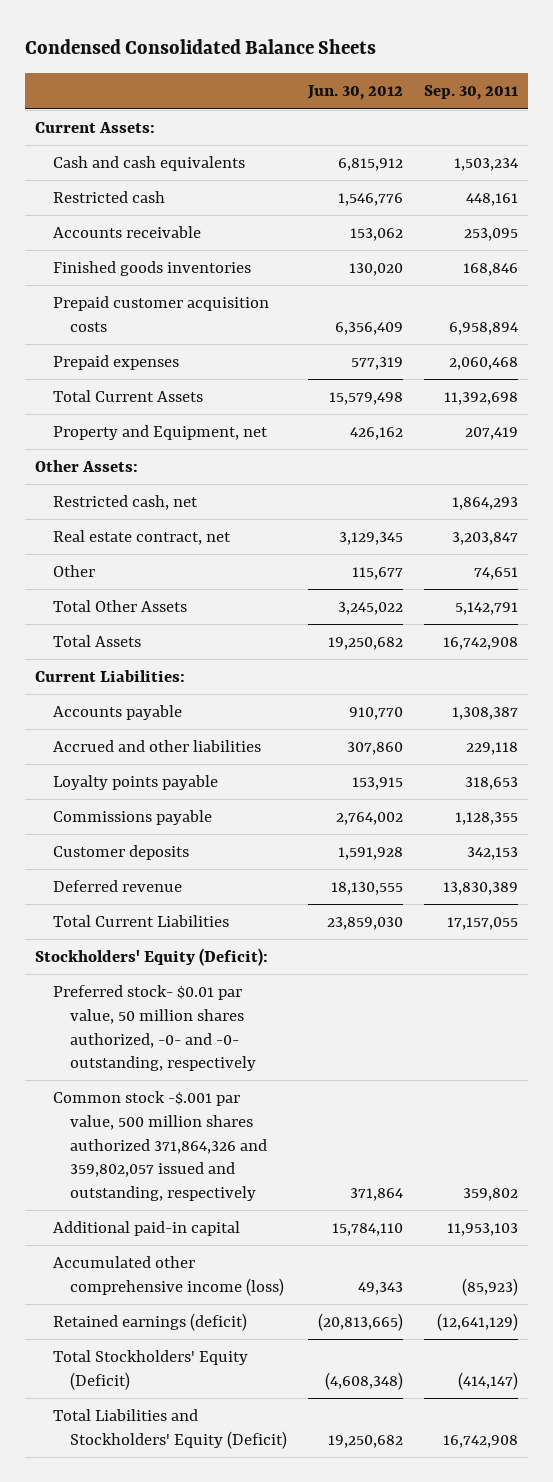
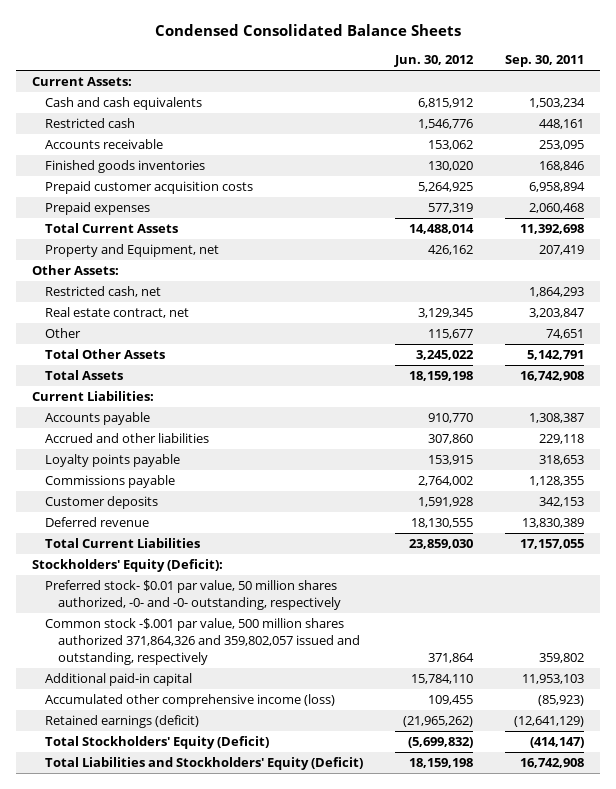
- Prepaid customer acquisition costs | 6,356,409 | 6,958,894
+ Prepaid customer acquisition costs | 5,264,925 | 6,958,894
- Total Current Assets | 15,579,498 | 11,392,698
+ Total Current Assets | 14,488,014 | 11,392,698
- Total Assets | 19,250,682 | 16,742,908
+ Total Assets | 18,159,198 | 16,742,908
- Accumulated other comprehensive income (loss) | 49,343 | (85,923)
- Retained earnings (deficit) | (20,813,665) | (12,641,129)
- Total Stockholders' Equity (Deficit) | (4,608,348) | (414,147)
- Total Liabilities and Stockholders' Equity (Deficit) | 19,250,682 | 16,742,908
+ Accumulated other comprehensive income (loss) | 109,455 | (85,923)
+ Retained earnings (deficit) | (21,965,262) | (12,641,129)
+ Total Stockholders' Equity (Deficit) | (5,699,832) | (414,147)
+ Total Liabilities and Stockholders' Equity (Deficit) | 18,159,198 | 16,742,908

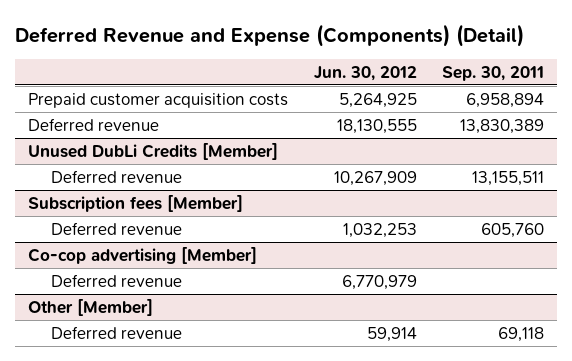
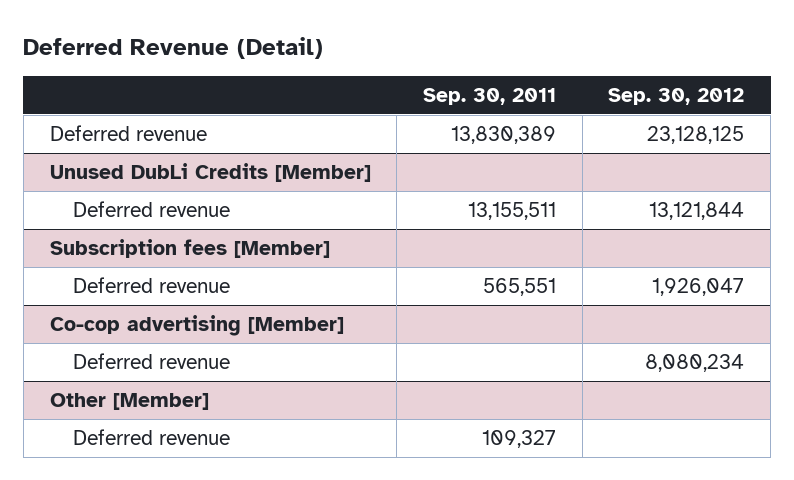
- Deferred Revenue and Expense (Components) (Detail)
+ Deferred Revenue (Detail)
- | Jun. 30, 2012 | Sep. 30, 2011
+ | Sep. 30, 2011 | Sep. 30, 2012
- Prepaid customer acquisition costs | 5,264,925 | 6,958,894
@ Subscription fees [Member]
- Deferred revenue | 1,032,253 | 605,760
+ Deferred revenue | 565,551 | 1,926,047
@ Other [Member]
- Deferred revenue | 59,914 | 69,118
+ Deferred revenue | 109,327 |

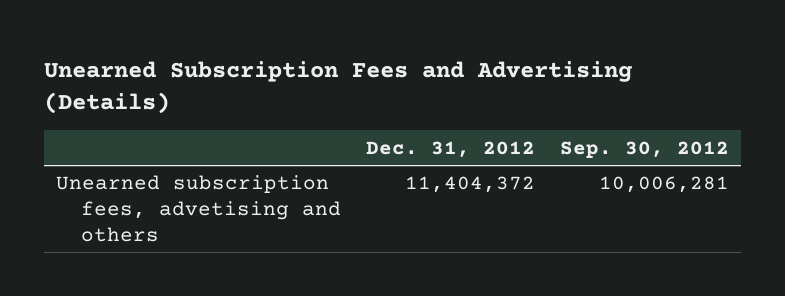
- Deferred Revenue (Detail)
+ Unearned Subscription Fees and Advertising (Details)
- | Sep. 30, 2011 | Sep. 30, 2012
+ | Dec. 31, 2012 | Sep. 30, 2012
- Deferred revenue | 13,830,389 | 23,128,125
- Unused DubLi Credits [Member]
- Deferred revenue | 13,155,511 | 13,121,844
- Subscription fees [Member]
- Deferred revenue | 565,551 | 1,926,047
- Co-cop advertising [Member]
- Deferred revenue | | 8,080,234
- Other [Member]
- Deferred revenue | 109,327 |
+ Unearned subscription fees, advetising and others | 11,404,372 | 10,006,281

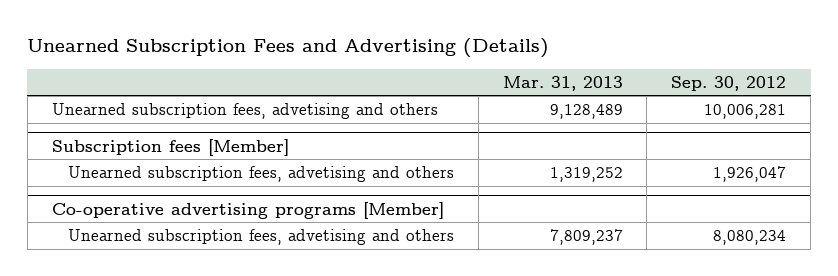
- | Dec. 31, 2012 | Sep. 30, 2012
+ | Mar. 31, 2013 | Sep. 30, 2012
+ Subscription fees [Member]
+ Unearned subscription fees, advetising and others | 1,319,252 | 1,926,047
+ Co-operative advertising programs [Member]
+ Unearned subscription fees, advetising and others | 7,809,237 | 8,080,234

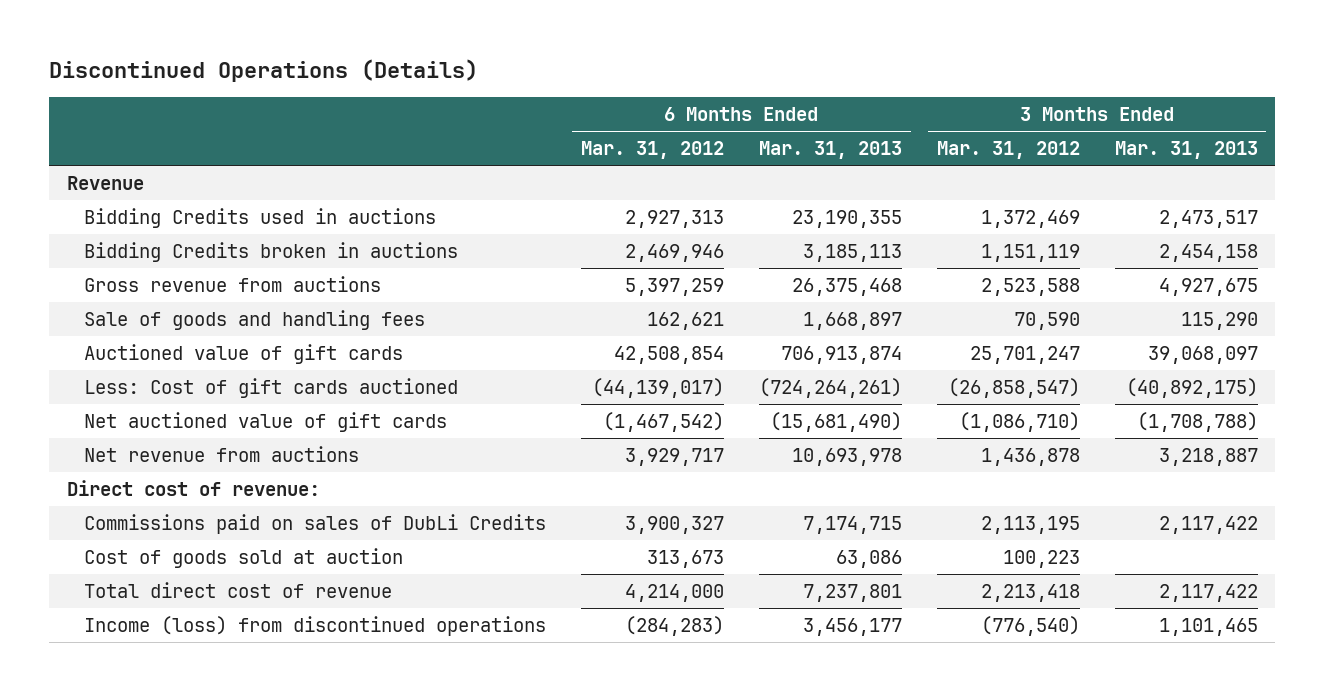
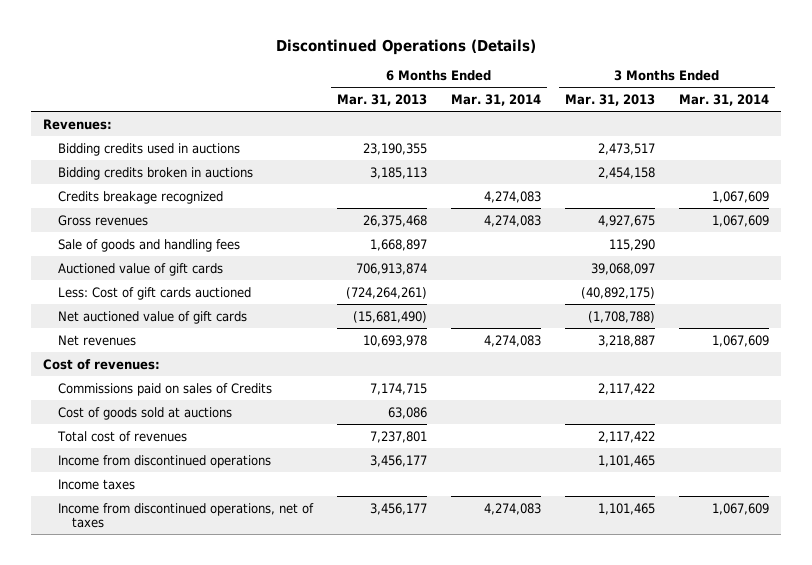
- | 6 Months Ended Mar. 31, 2012 | 6 Months Ended Mar. 31, 2013 | 3 Months Ended Mar. 31, 2012 | 3 Months Ended Mar. 31, 2013
+ | 6 Months Ended Mar. 31, 2013 | 6 Months Ended Mar. 31, 2014 | 3 Months Ended Mar. 31, 2013 | 3 Months Ended Mar. 31, 2014
- Revenue
- Bidding Credits used in auctions | 2,927,313 | 23,190,355 | 1,372,469 | 2,473,517
- Bidding Credits broken in auctions | 2,469,946 | 3,185,113 | 1,151,119 | 2,454,158
- Gross revenue from auctions | 5,397,259 | 26,375,468 | 2,523,588 | 4,927,675
+ Revenues:
+ Bidding credits used in auctions | 23,190,355 | | 2,473,517 |
+ Bidding credits broken in auctions | 3,185,113 | | 2,454,158 |
+ Credits breakage recognized | | 4,274,083 | | 1,067,609
+ Gross revenues | 26,375,468 | 4,274,083 | 4,927,675 | 1,067,609
- Net revenue from auctions | 3,929,717 | 10,693,978 | 1,436,878 | 3,218,887
- Direct cost of revenue:
- Commissions paid on sales of DubLi Credits | 3,900,327 | 7,174,715 | 2,113,195 | 2,117,422
- Cost of goods sold at auction | 313,673 | 63,086 | 100,223 |
- Total direct cost of revenue | 4,214,000 | 7,237,801 | 2,213,418 | 2,117,422
- Income (loss) from discontinued operations | (284,283) | 3,456,177 | (776,540) | 1,101,465
+ Net revenues | 10,693,978 | 4,274,083 | 3,218,887 | 1,067,609
+ Cost of revenues:
+ Commissions paid on sales of Credits | 7,174,715 | | 2,117,422 |
+ Cost of goods sold at auctions | 63,086 | | |
+ Total cost of revenues | 7,237,801 | | 2,117,422 |
+ Income from discontinued operations | 3,456,177 | | 1,101,465 |
+ Income taxes
+ Income from discontinued operations, net of taxes | 3,456,177 | 4,274,083 | 1,101,465 | 1,067,609

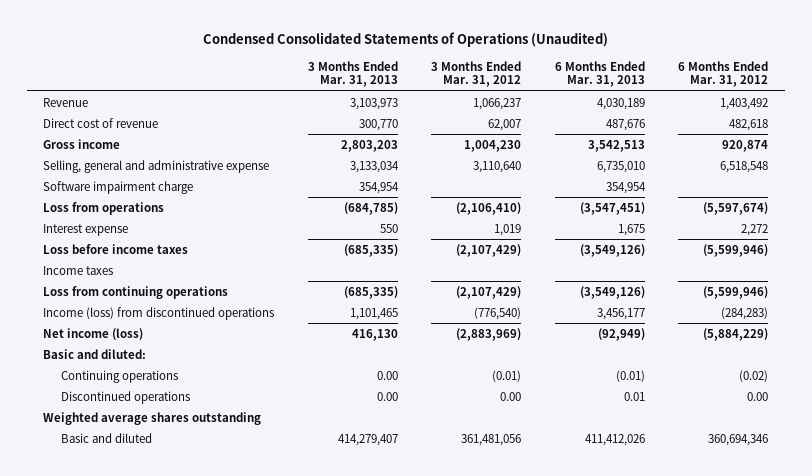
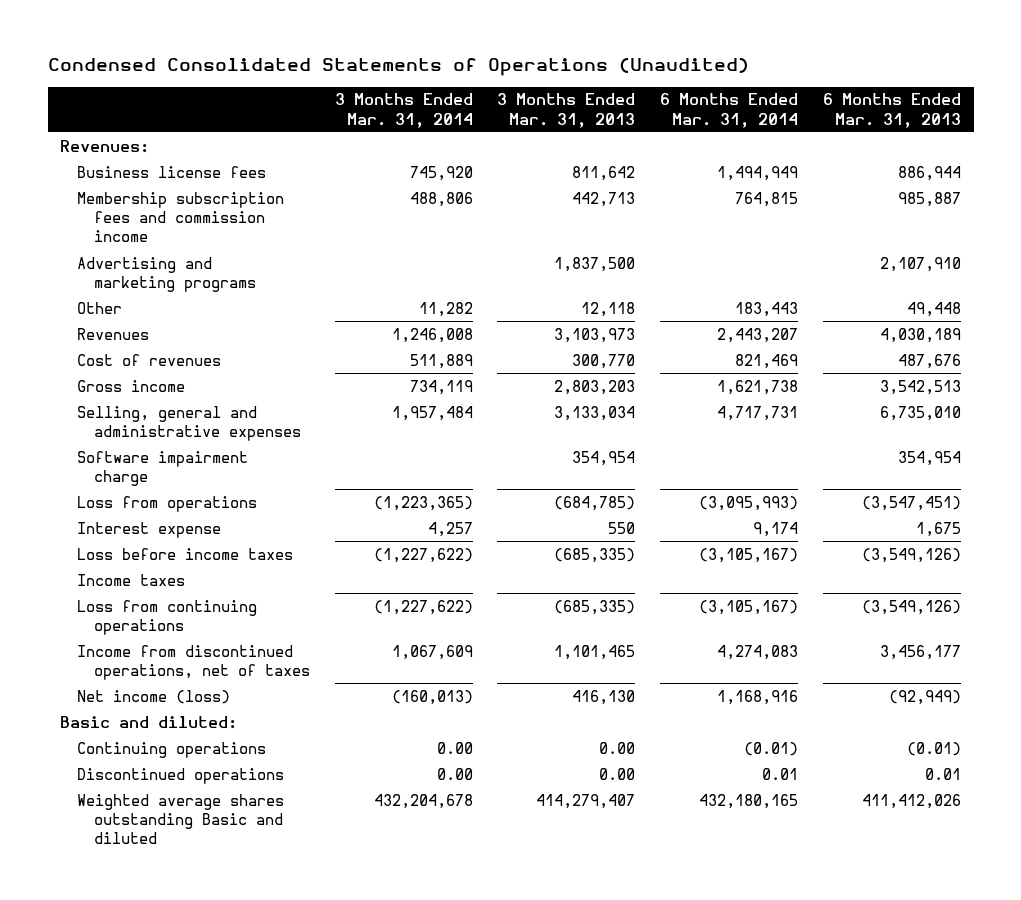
- | 3 Months Ended Mar. 31, 2013 | 3 Months Ended Mar. 31, 2012 | 6 Months Ended Mar. 31, 2013 | 6 Months Ended Mar. 31, 2012
+ | 3 Months Ended Mar. 31, 2014 | 3 Months Ended Mar. 31, 2013 | 6 Months Ended Mar. 31, 2014 | 6 Months Ended Mar. 31, 2013
- Revenue | 3,103,973 | 1,066,237 | 4,030,189 | 1,403,492
- Direct cost of revenue | 300,770 | 62,007 | 487,676 | 482,618
+ Revenues:
+ Business license fees | 745,920 | 811,642 | 1,494,949 | 886,944
+ Membership subscription fees and commission income | 488,806 | 442,713 | 764,815 | 985,887
+ Advertising and marketing programs | | 1,837,500 | | 2,107,910
+ Other | 11,282 | 12,118 | 183,443 | 49,448
+ Revenues | 1,246,008 | 3,103,973 | 2,443,207 | 4,030,189
+ Cost of revenues | 511,889 | 300,770 | 821,469 | 487,676
- Selling, general and administrative expense | 3,133,034 | 3,110,640 | 6,735,010 | 6,518,548
+ Selling, general and administrative expenses | 1,957,484 | 3,133,034 | 4,717,731 | 6,735,010
- Income (loss) from discontinued operations | 1,101,465 | (776,540) | 3,456,177 | (284,283)
+ Income from discontinued operations, net of taxes | 1,067,609 | 1,101,465 | 4,274,083 | 3,456,177
- Weighted average shares outstanding
- Basic and diluted | 414,279,407 | 361,481,056 | 411,412,026 | 360,694,346
+ Weighted average shares outstanding Basic and diluted | 432,204,678 | 414,279,407 | 432,180,165 | 411,412,026

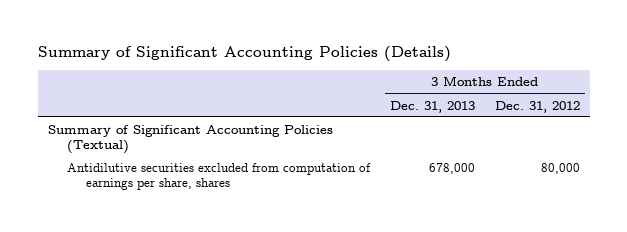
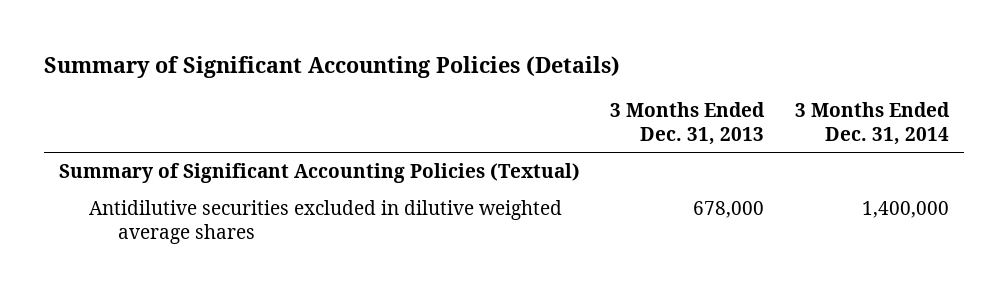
- | 3 Months Ended Dec. 31, 2013 | 3 Months Ended Dec. 31, 2012
+ | 3 Months Ended Dec. 31, 2013 | 3 Months Ended Dec. 31, 2014
- Antidilutive securities excluded from computation of earnings per share, shares | 678,000 | 80,000
+ Antidilutive securities excluded in dilutive weighted average shares | 678,000 | 1,400,000

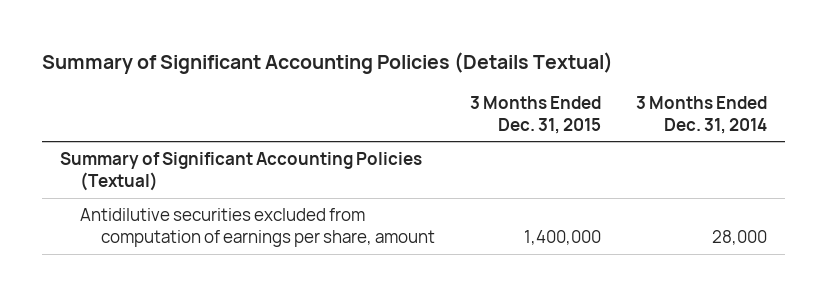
- Summary of Significant Accounting Policies (Details)
+ Summary of Significant Accounting Policies (Details Textual)
- | 3 Months Ended Dec. 31, 2013 | 3 Months Ended Dec. 31, 2014
+ | 3 Months Ended Dec. 31, 2015 | 3 Months Ended Dec. 31, 2014
- Antidilutive securities excluded in dilutive weighted average shares | 678,000 | 1,400,000
+ Antidilutive securities excluded from computation of earnings per share, amount | 1,400,000 | 28,000

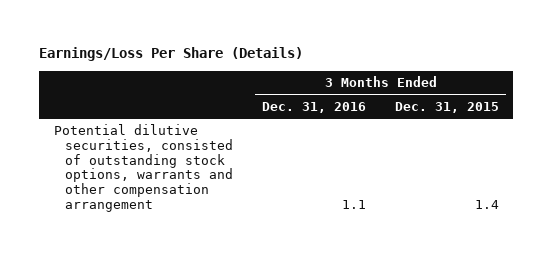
- Summary of Significant Accounting Policies (Details Textual)
+ Earnings/Loss Per Share (Details)
- | 3 Months Ended Dec. 31, 2015 | 3 Months Ended Dec. 31, 2014
+ | 3 Months Ended Dec. 31, 2016 | 3 Months Ended Dec. 31, 2015
- Summary of Significant Accounting Policies (Textual)
- Antidilutive securities excluded from computation of earnings per share, amount | 1,400,000 | 28,000
+ Potential dilutive securities, consisted of outstanding stock options, warrants and other compensation arrangement | 1.1 | 1.4

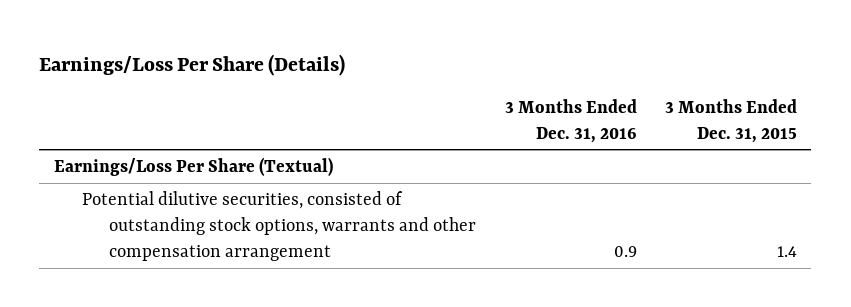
- Potential dilutive securities, consisted of outstanding stock options, warrants and other compensation arrangement | 1.1 | 1.4
+ Earnings/Loss Per Share (Textual)
+ Potential dilutive securities, consisted of outstanding stock options, warrants and other compensation arrangement | 0.9 | 1.4

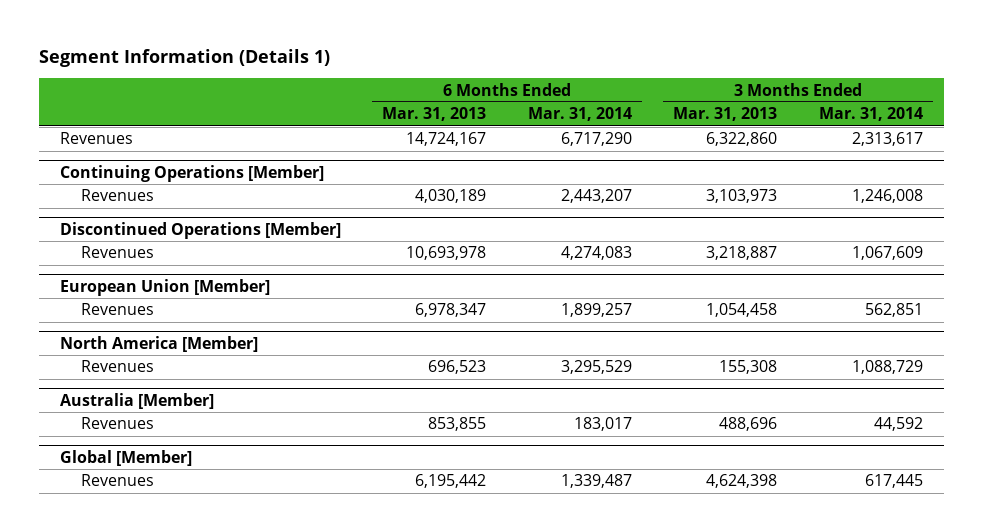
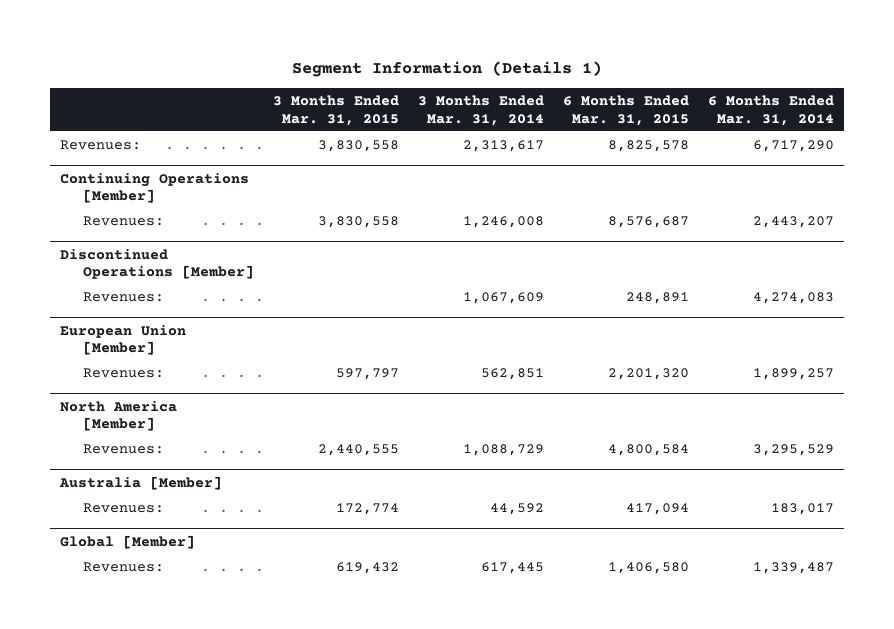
- | 6 Months Ended Mar. 31, 2013 | 6 Months Ended Mar. 31, 2014 | 3 Months Ended Mar. 31, 2013 | 3 Months Ended Mar. 31, 2014
+ | 3 Months Ended Mar. 31, 2015 | 3 Months Ended Mar. 31, 2014 | 6 Months Ended Mar. 31, 2015 | 6 Months Ended Mar. 31, 2014
- Revenues | 14,724,167 | 6,717,290 | 6,322,860 | 2,313,617
+ Revenues: | 3,830,558 | 2,313,617 | 8,825,578 | 6,717,290
@ Continuing Operations [Member]
- Revenues | 4,030,189 | 2,443,207 | 3,103,973 | 1,246,008
+ Revenues: | 3,830,558 | 1,246,008 | 8,576,687 | 2,443,207
@ Discontinued Operations [Member]
- Revenues | 10,693,978 | 4,274,083 | 3,218,887 | 1,067,609
+ Revenues: | | 1,067,609 | 248,891 | 4,274,083
@ European Union [Member]
- Revenues | 6,978,347 | 1,899,257 | 1,054,458 | 562,851
+ Revenues: | 597,797 | 562,851 | 2,201,320 | 1,899,257
@ North America [Member]
- Revenues | 696,523 | 3,295,529 | 155,308 | 1,088,729
+ Revenues: | 2,440,555 | 1,088,729 | 4,800,584 | 3,295,529
@ Australia [Member]
- Revenues | 853,855 | 183,017 | 488,696 | 44,592
+ Revenues: | 172,774 | 44,592 | 417,094 | 183,017
@ Global [Member]
- Revenues | 6,195,442 | 1,339,487 | 4,624,398 | 617,445
+ Revenues: | 619,432 | 617,445 | 1,406,580 | 1,339,487

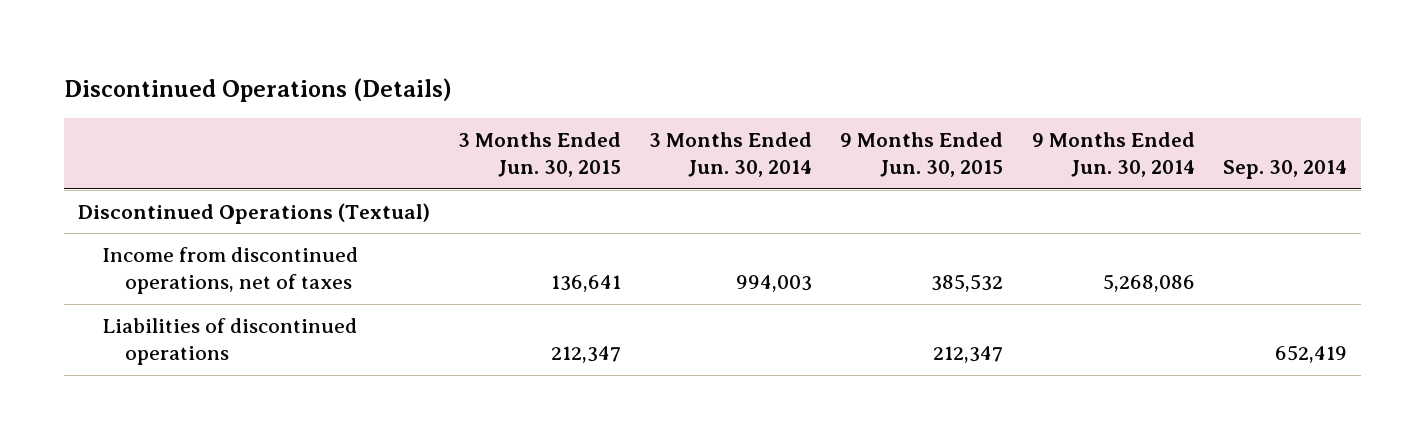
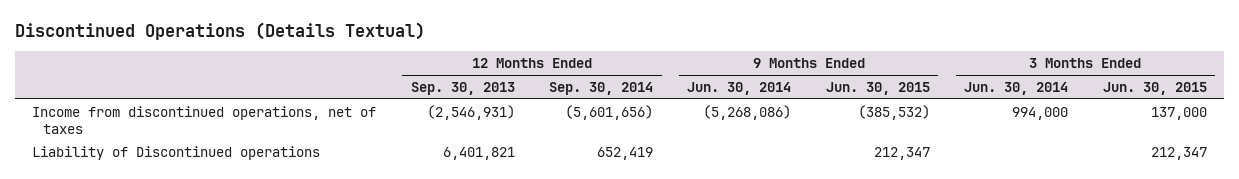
- Discontinued Operations (Details)
+ Discontinued Operations (Details Textual)
- | 3 Months Ended Jun. 30, 2015 | 3 Months Ended Jun. 30, 2014 | 9 Months Ended Jun. 30, 2015 | 9 Months Ended Jun. 30, 2014 | Sep. 30, 2014
+ | 12 Months Ended Sep. 30, 2013 | 12 Months Ended Sep. 30, 2014 | 9 Months Ended Jun. 30, 2014 | 9 Months Ended Jun. 30, 2015 | 3 Months Ended Jun. 30, 2014 | 3 Months Ended Jun. 30, 2015
- Discontinued Operations (Textual)
- Income from discontinued operations, net of taxes | 136,641 | 994,003 | 385,532 | 5,268,086 |
- Liabilities of discontinued operations | 212,347 | | 212,347 | | 652,419
+ Income from discontinued operations, net of taxes | (2,546,931) | (5,601,656) | (5,268,086) | (385,532) | 994,000 | 137,000
+ Liability of Discontinued operations | 6,401,821 | 652,419 | | 212,347 | | 212,347

